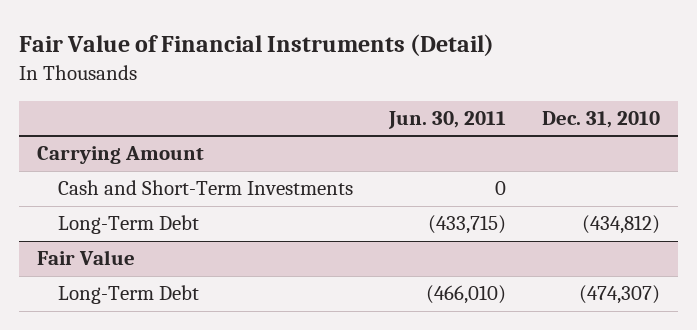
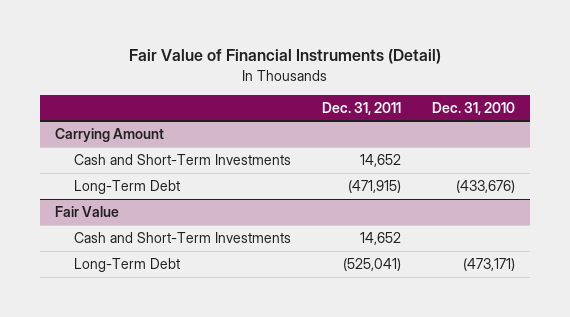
- | Jun. 30, 2011 | Dec. 31, 2010
+ | Dec. 31, 2011 | Dec. 31, 2010
@ Carrying Amount
- Long-Term Debt | (433,715) | (434,812)
+ Long-Term Debt | (471,915) | (433,676)
@ Fair Value
- Long-Term Debt | (466,010) | (474,307)
+ Cash and Short-Term Investments | 14,652 |
+ Long-Term Debt | (525,041) | (473,171)

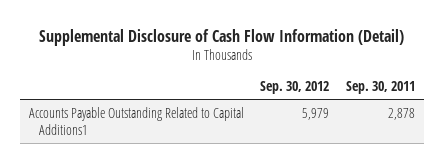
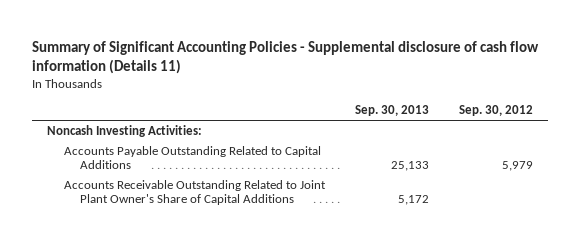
- Supplemental Disclosure of Cash Flow Information (Detail)
+ Summary of Significant Accounting Policies - Supplemental disclosure of cash flow information (Details 11)
- | Sep. 30, 2012 | Sep. 30, 2011
+ | Sep. 30, 2013 | Sep. 30, 2012
- Accounts Payable Outstanding Related to Capital Additions1 | 5,979 | 2,878
+ Noncash Investing Activities:
+ Accounts Payable Outstanding Related to Capital Additions | 25,133 | 5,979
+ Accounts Receivable Outstanding Related to Joint Plant Owner's Share of Capital Additions | 5,172 |

